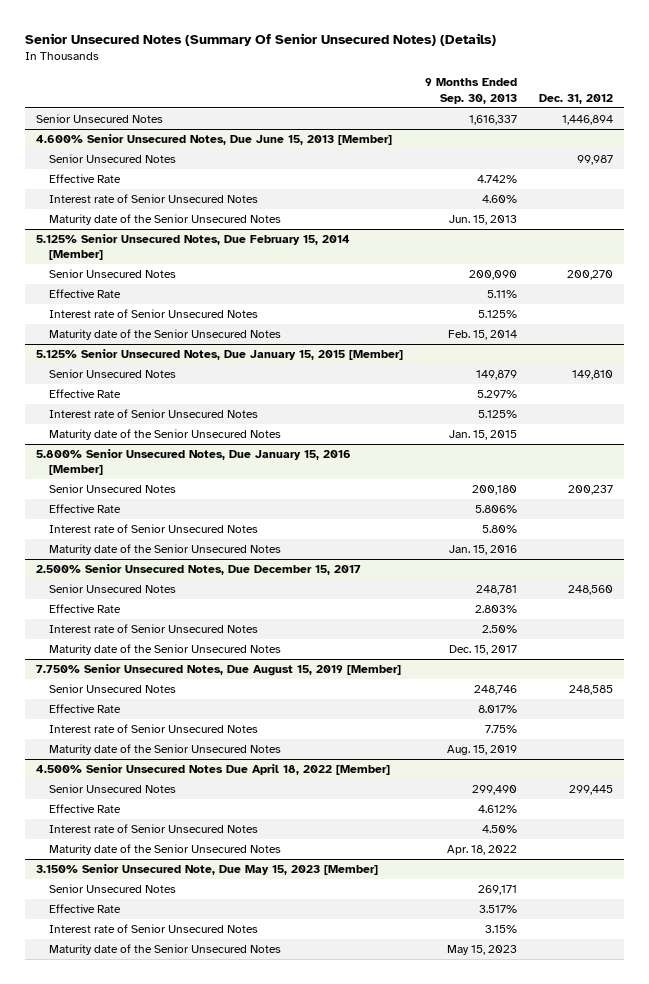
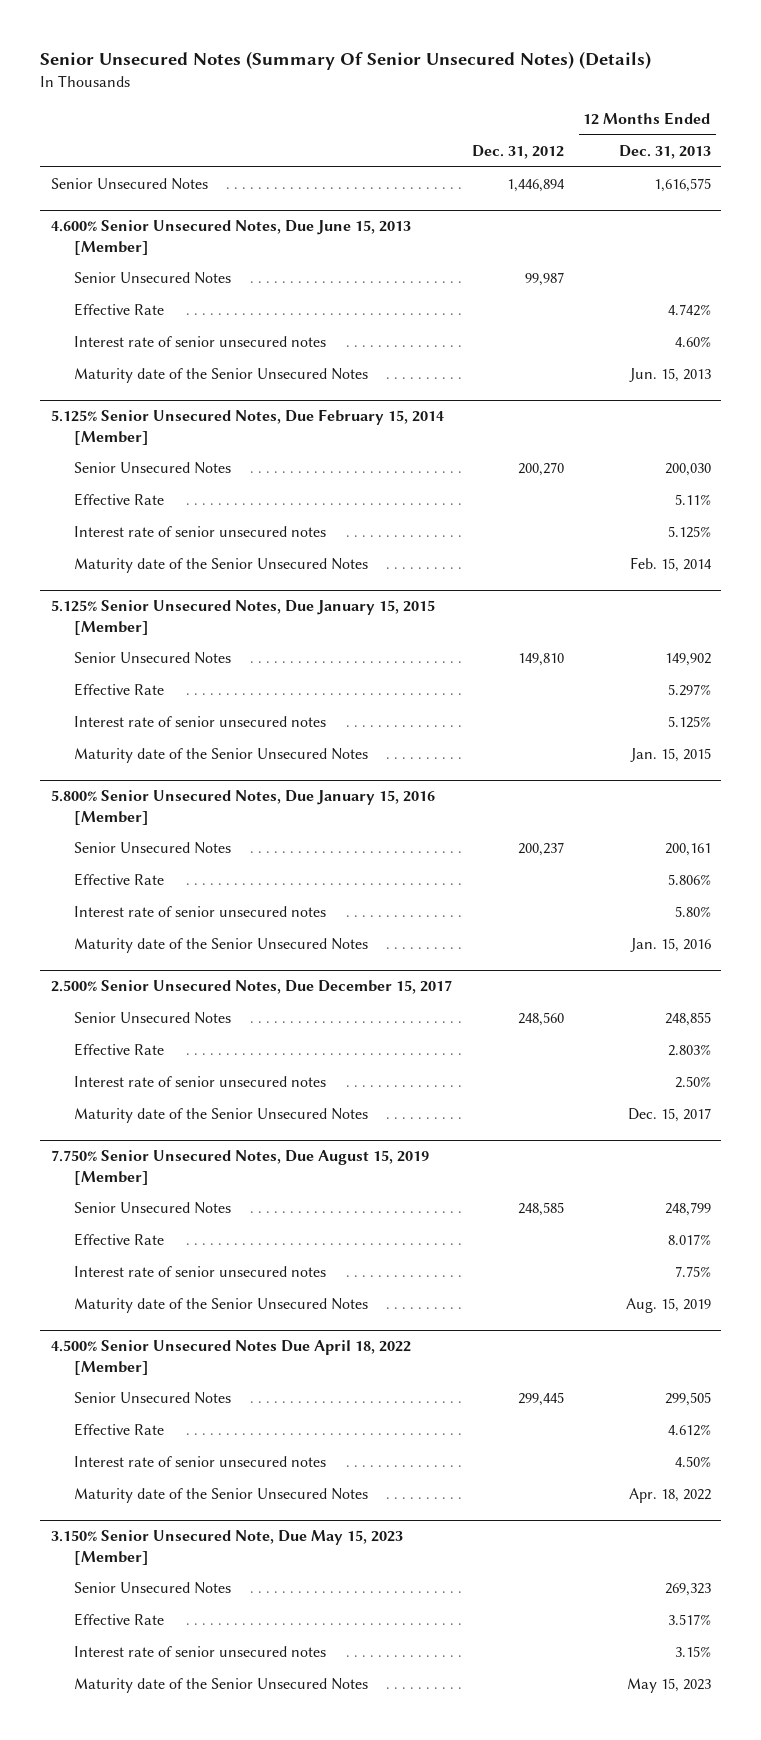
- | 9 Months Ended Sep. 30, 2013 | Dec. 31, 2012
+ | Dec. 31, 2012 | 12 Months Ended Dec. 31, 2013
@ 4.600% Senior Unsecured Notes, Due June 15, 2013 [Member]
- Interest rate of Senior Unsecured Notes | 4.60% |
+ Interest rate of senior unsecured notes | | 4.60%
@ 5.125% Senior Unsecured Notes, Due February 15, 2014 [Member]
- Interest rate of Senior Unsecured Notes | 5.125% |
+ Interest rate of senior unsecured notes | | 5.125%
@ 5.125% Senior Unsecured Notes, Due January 15, 2015 [Member]
- Interest rate of Senior Unsecured Notes | 5.125% |
+ Interest rate of senior unsecured notes | | 5.125%
@ 5.800% Senior Unsecured Notes, Due January 15, 2016 [Member]
- Interest rate of Senior Unsecured Notes | 5.80% |
+ Interest rate of senior unsecured notes | | 5.80%
@ 2.500% Senior Unsecured Notes, Due December 15, 2017
- Interest rate of Senior Unsecured Notes | 2.50% |
+ Interest rate of senior unsecured notes | | 2.50%
@ 7.750% Senior Unsecured Notes, Due August 15, 2019 [Member]
- Interest rate of Senior Unsecured Notes | 7.75% |
+ Interest rate of senior unsecured notes | | 7.75%
@ 4.500% Senior Unsecured Notes Due April 18, 2022 [Member]
- Interest rate of Senior Unsecured Notes | 4.50% |
+ Interest rate of senior unsecured notes | | 4.50%
@ 3.150% Senior Unsecured Note, Due May 15, 2023 [Member]
- Interest rate of Senior Unsecured Notes | 3.15% |
+ Interest rate of senior unsecured notes | | 3.15%

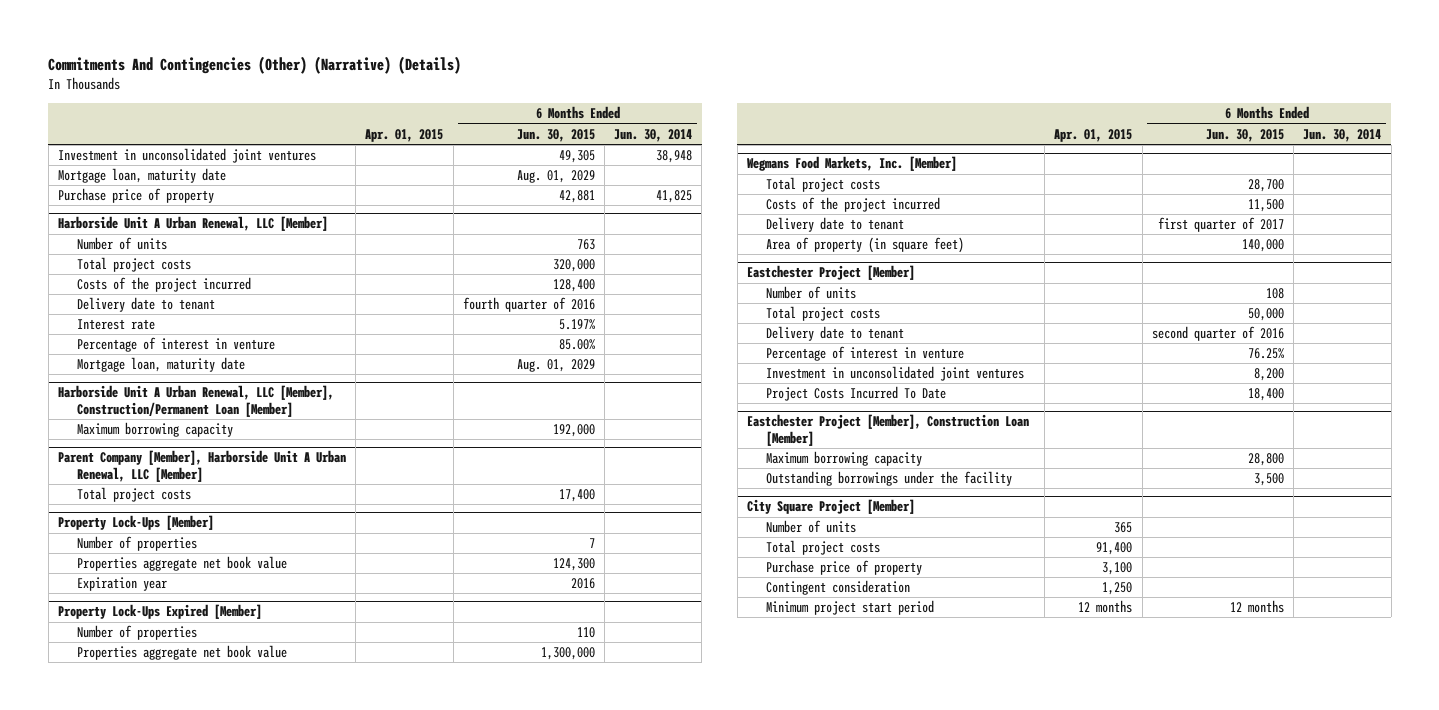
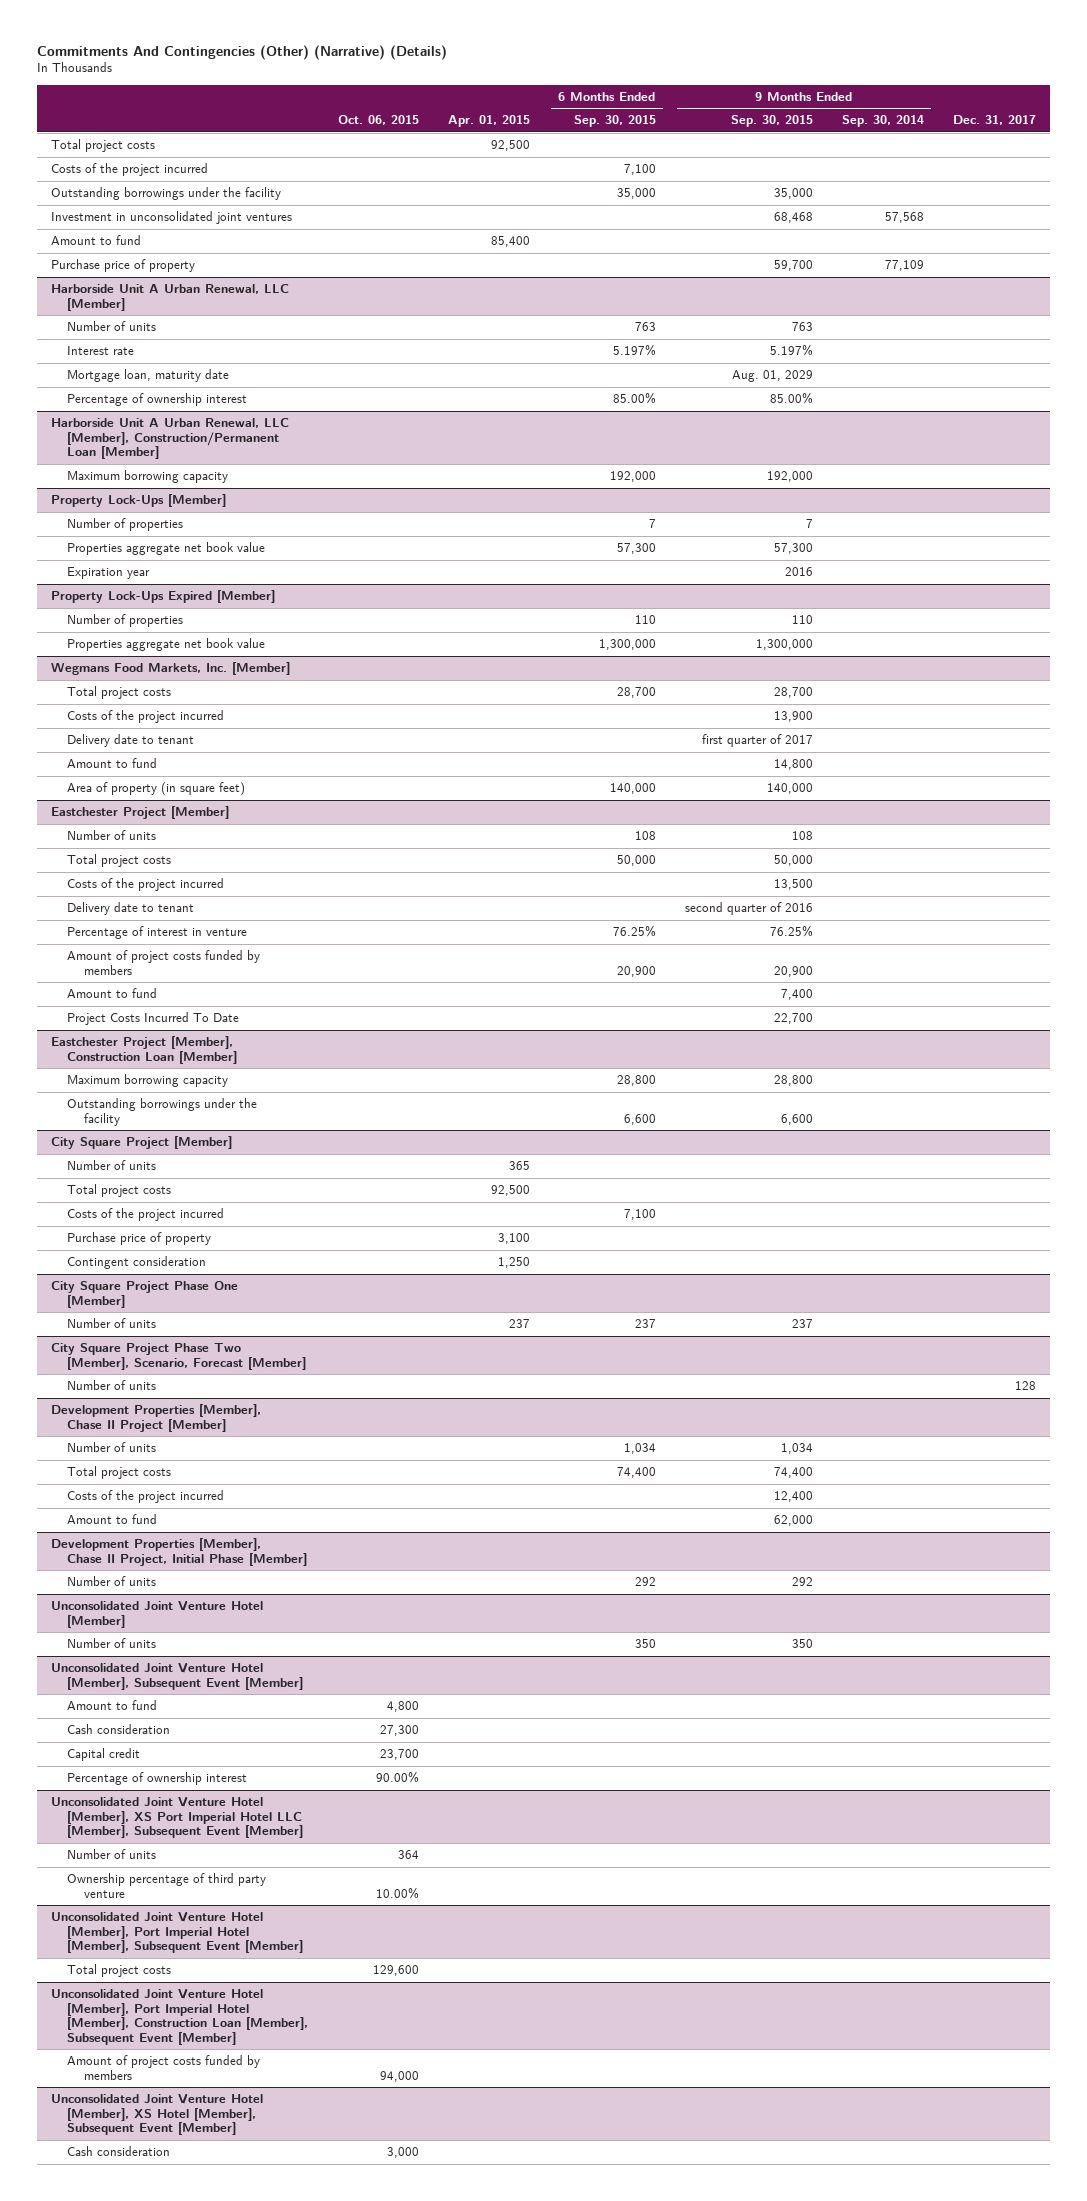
- | Apr. 01, 2015 | 6 Months Ended Jun. 30, 2015 | 6 Months Ended Jun. 30, 2014
+ | Oct. 06, 2015 | Apr. 01, 2015 | 6 Months Ended Sep. 30, 2015 | 9 Months Ended Sep. 30, 2015 | 9 Months Ended Sep. 30, 2014 | Dec. 31, 2017
+ Total project costs | | 92,500 | | | |
+ Costs of the project incurred | | | 7,100 | | |
+ Outstanding borrowings under the facility | | | 35,000 | 35,000 | |
- Mortgage loan, maturity date | | Aug. 01, 2029 |
+ Amount to fund | | 85,400 | | | |
@ Harborside Unit A Urban Renewal, LLC [Member]
- Total project costs | | 320,000 |
- Costs of the project incurred | | 128,400 |
- Delivery date to tenant | | fourth quarter of 2016 |
- Percentage of interest in venture | | 85.00% |
+ Percentage of ownership interest | | | 85.00% | 85.00% | |
- Parent Company [Member], Harborside Unit A Urban Renewal, LLC [Member]
- Total project costs | | 17,400 |
@ Wegmans Food Markets, Inc. [Member]
+ Amount to fund | | | | 14,800 | |
@ Eastchester Project [Member]
+ Costs of the project incurred | | | | 13,500 | |
- Investment in unconsolidated joint ventures | | 8,200 |
+ Amount of project costs funded by members | | | 20,900 | 20,900 | |
+ Amount to fund | | | | 7,400 | |
@ City Square Project [Member]
- Total project costs | 91,400 | |
+ Total project costs | | 92,500 | | | |
+ Costs of the project incurred | | | 7,100 | | |
- Minimum project start period | 12 months | 12 months |
+ City Square Project Phase One [Member]
+ Number of units | | 237 | 237 | 237 | |
+ City Square Project Phase Two [Member], Scenario, Forecast [Member]
+ Number of units | | | | | | 128
+ Development Properties [Member], Chase II Project [Member]
+ Number of units | | | 1,034 | 1,034 | |
+ Total project costs | | | 74,400 | 74,400 | |
+ Costs of the project incurred | | | | 12,400 | |
+ Amount to fund | | | | 62,000 | |
+ Development Properties [Member], Chase II Project, Initial Phase [Member]
+ Number of units | | | 292 | 292 | |
+ Unconsolidated Joint Venture Hotel [Member]
+ Number of units | | | 350 | 350 | |
+ Unconsolidated Joint Venture Hotel [Member], Subsequent Event [Member]
+ Amount to fund | 4,800 | | | | |
+ Cash consideration | 27,300 | | | | |
+ Capital credit | 23,700 | | | | |
+ Percentage of ownership interest | 90.00% | | | | |
+ Unconsolidated Joint Venture Hotel [Member], XS Port Imperial Hotel LLC [Member], Subsequent Event [Member]
+ Number of units | 364 | | | | |
+ Ownership percentage of third party venture | 10.00% | | | | |
+ Unconsolidated Joint Venture Hotel [Member], Port Imperial Hotel [Member], Subsequent Event [Member]
+ Total project costs | 129,600 | | | | |
+ Unconsolidated Joint Venture Hotel [Member], Port Imperial Hotel [Member], Construction Loan [Member], Subsequent Event [Member]
+ Amount of project costs funded by members | 94,000 | | | | |
+ Unconsolidated Joint Venture Hotel [Member], XS Hotel [Member], Subsequent Event [Member]
+ Cash consideration | 3,000 | | | | |

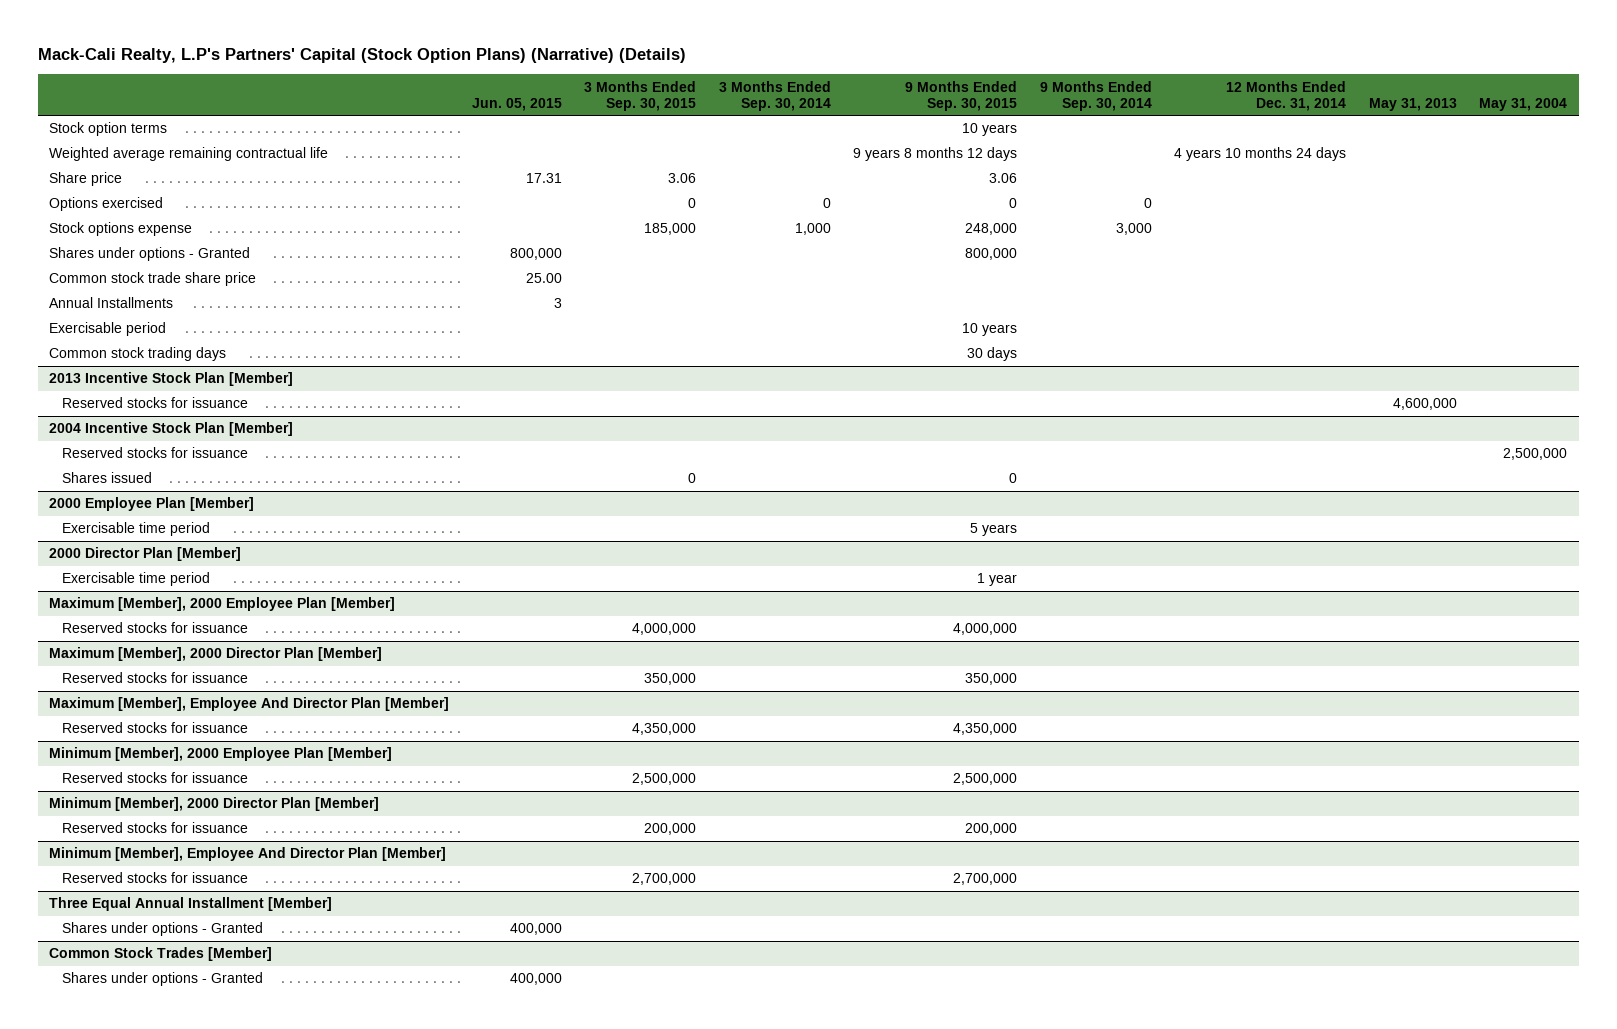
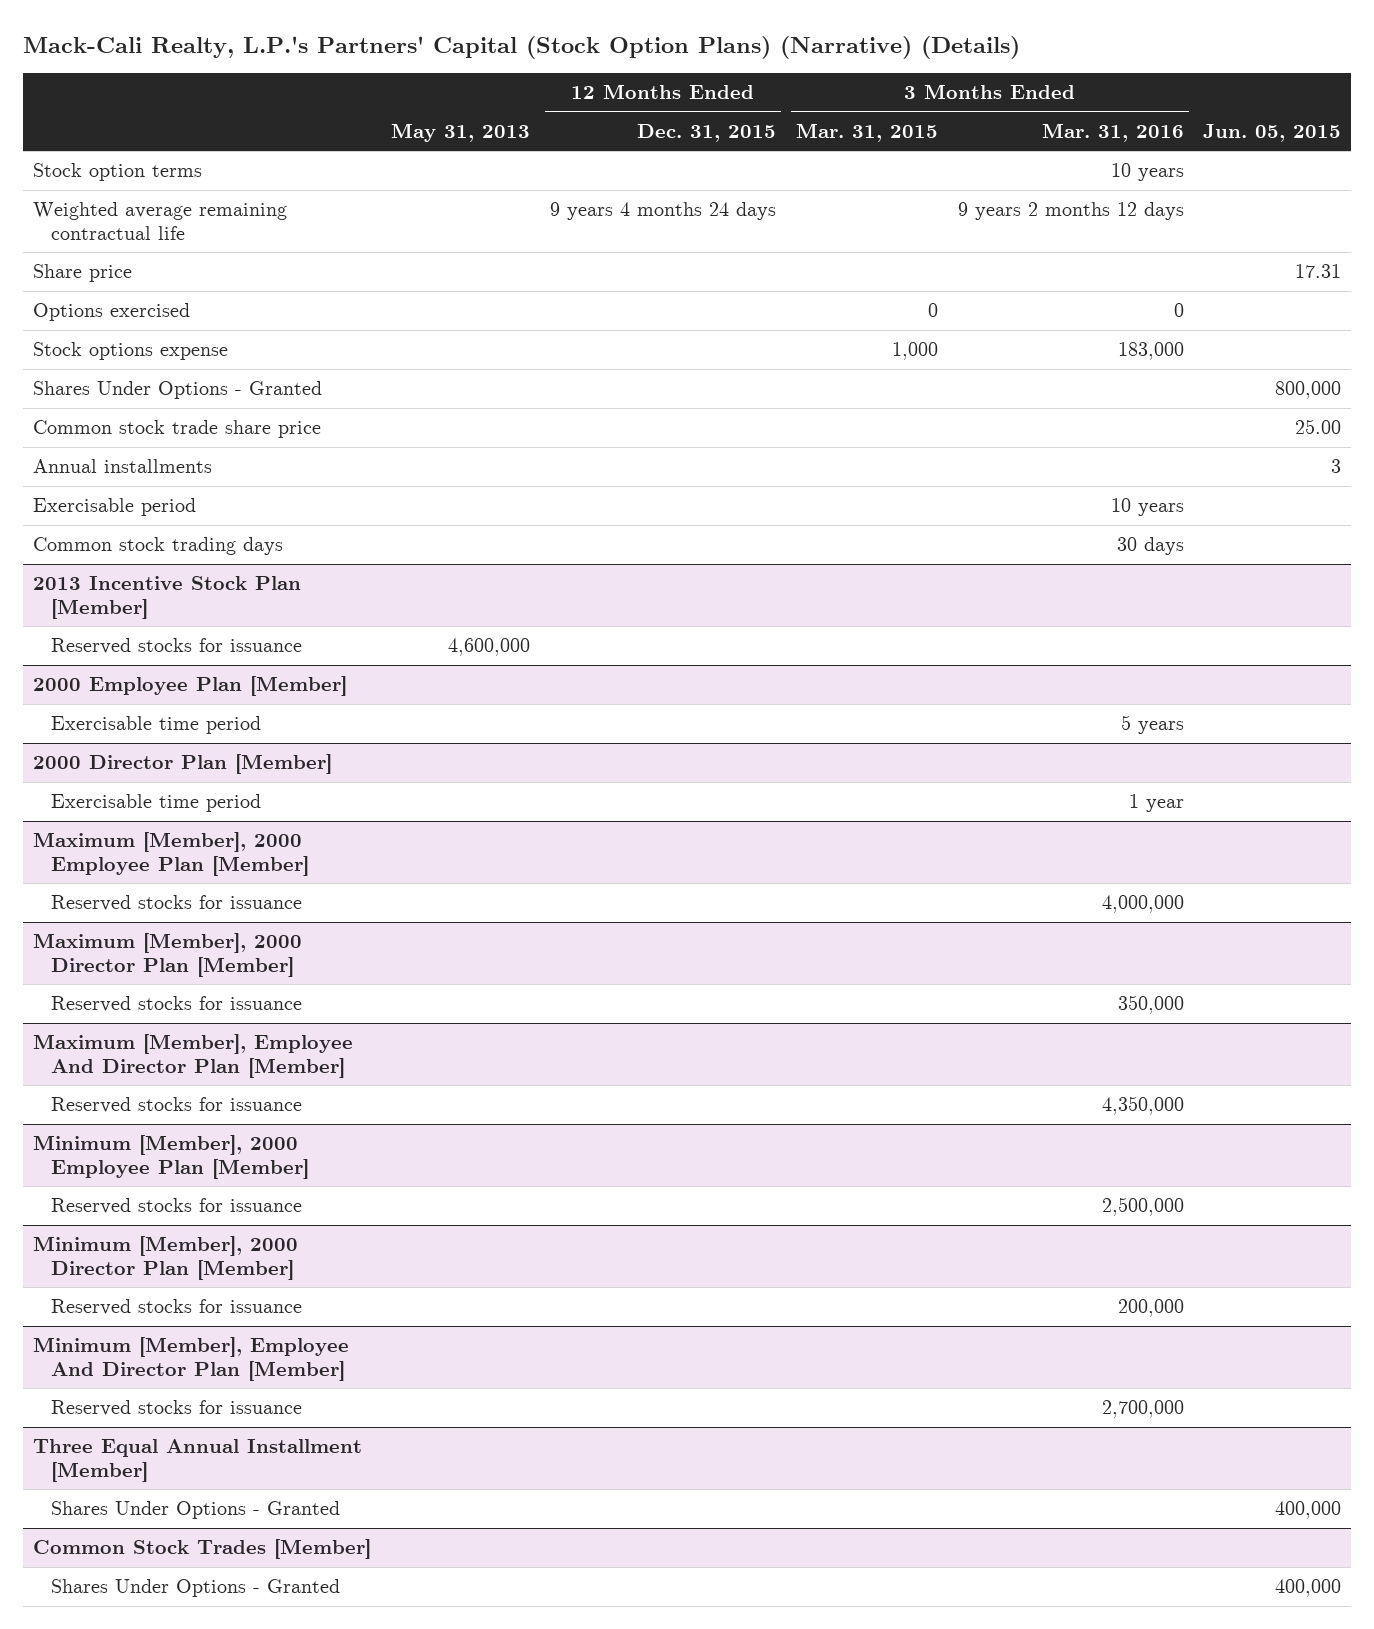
- Mack-Cali Realty, L.P's Partners' Capital (Stock Option Plans) (Narrative) (Details)
+ Mack-Cali Realty, L.P.'s Partners' Capital (Stock Option Plans) (Narrative) (Details)
- | Jun. 05, 2015 | 3 Months Ended Sep. 30, 2015 | 3 Months Ended Sep. 30, 2014 | 9 Months Ended Sep. 30, 2015 | 9 Months Ended Sep. 30, 2014 | 12 Months Ended Dec. 31, 2014 | May 31, 2013 | May 31, 2004
+ | May 31, 2013 | 12 Months Ended Dec. 31, 2015 | 3 Months Ended Mar. 31, 2015 | 3 Months Ended Mar. 31, 2016 | Jun. 05, 2015
- Shares under options - Granted | 800,000 | | | 800,000 | | | |
+ Shares Under Options - Granted | | | | | 800,000
- Annual Installments | 3 | | | | | | |
+ Annual installments | | | | | 3
- 2004 Incentive Stock Plan [Member]
- Reserved stocks for issuance | | | | | | | | 2,500,000
- Shares issued | | 0 | | 0 | | | |
@ Three Equal Annual Installment [Member]
- Shares under options - Granted | 400,000 | | | | | | |
+ Shares Under Options - Granted | | | | | 400,000
@ Common Stock Trades [Member]
- Shares under options - Granted | 400,000 | | | | | | |
+ Shares Under Options - Granted | | | | | 400,000

